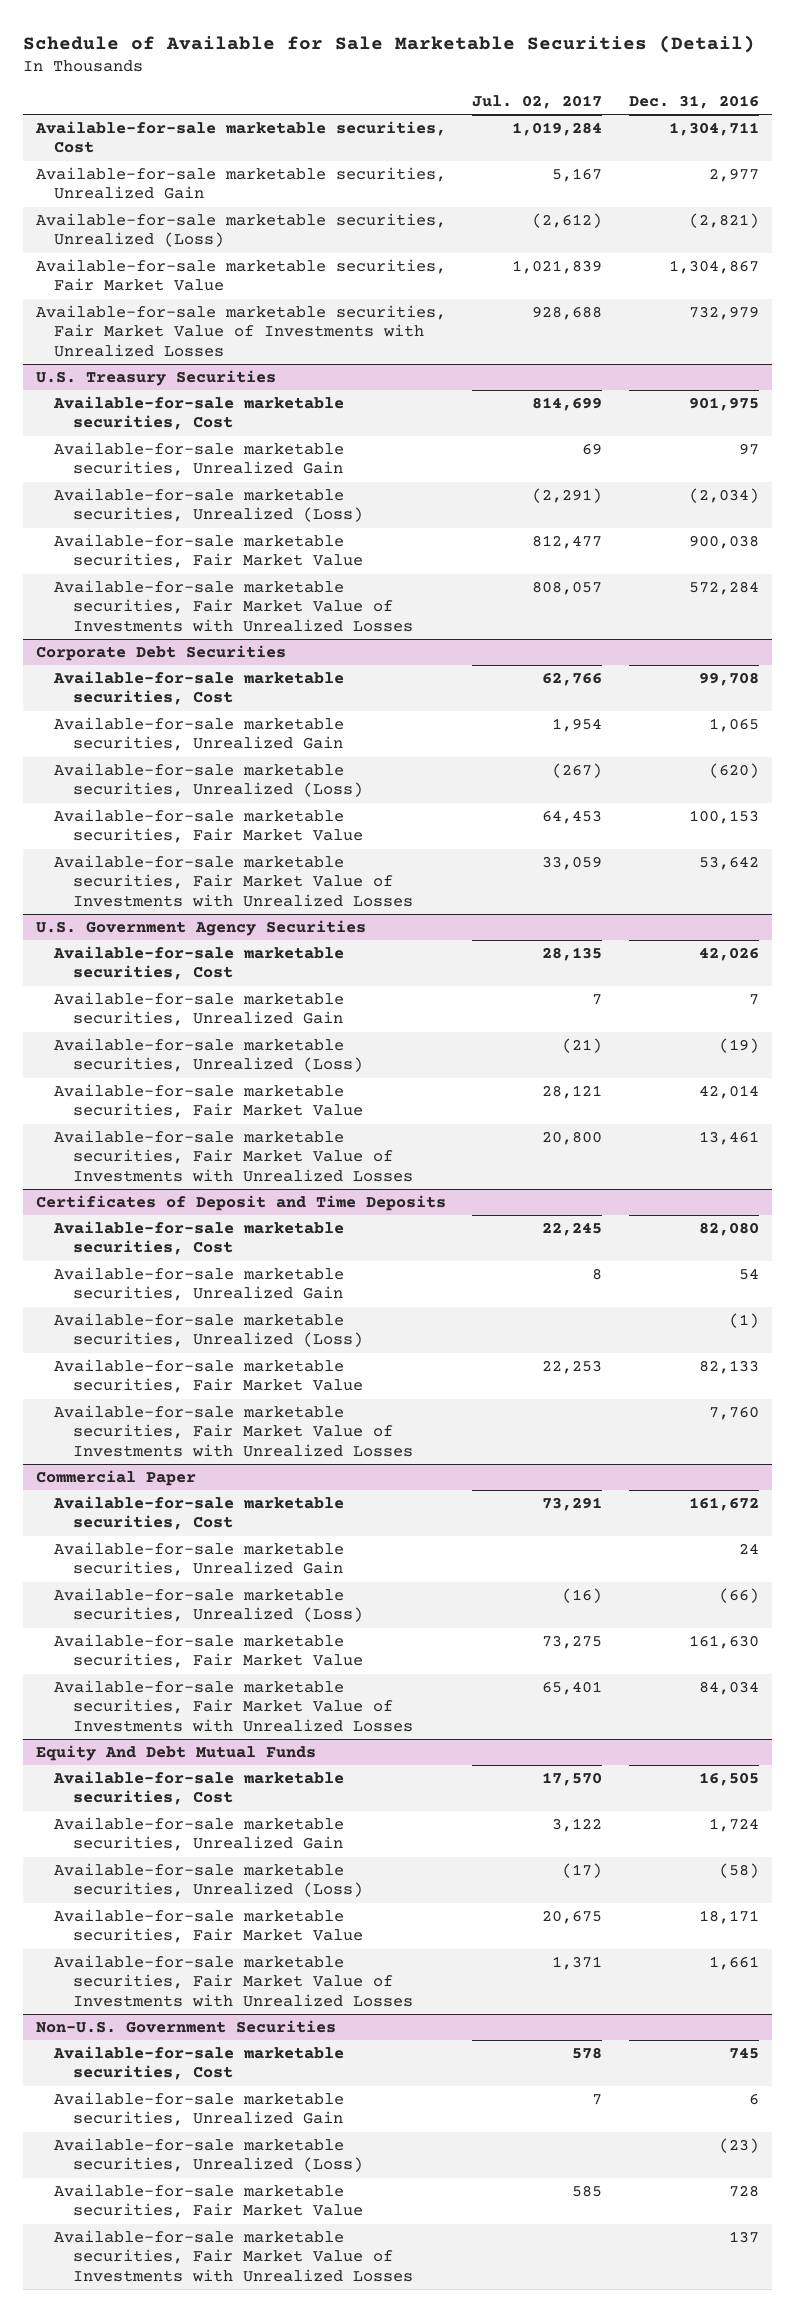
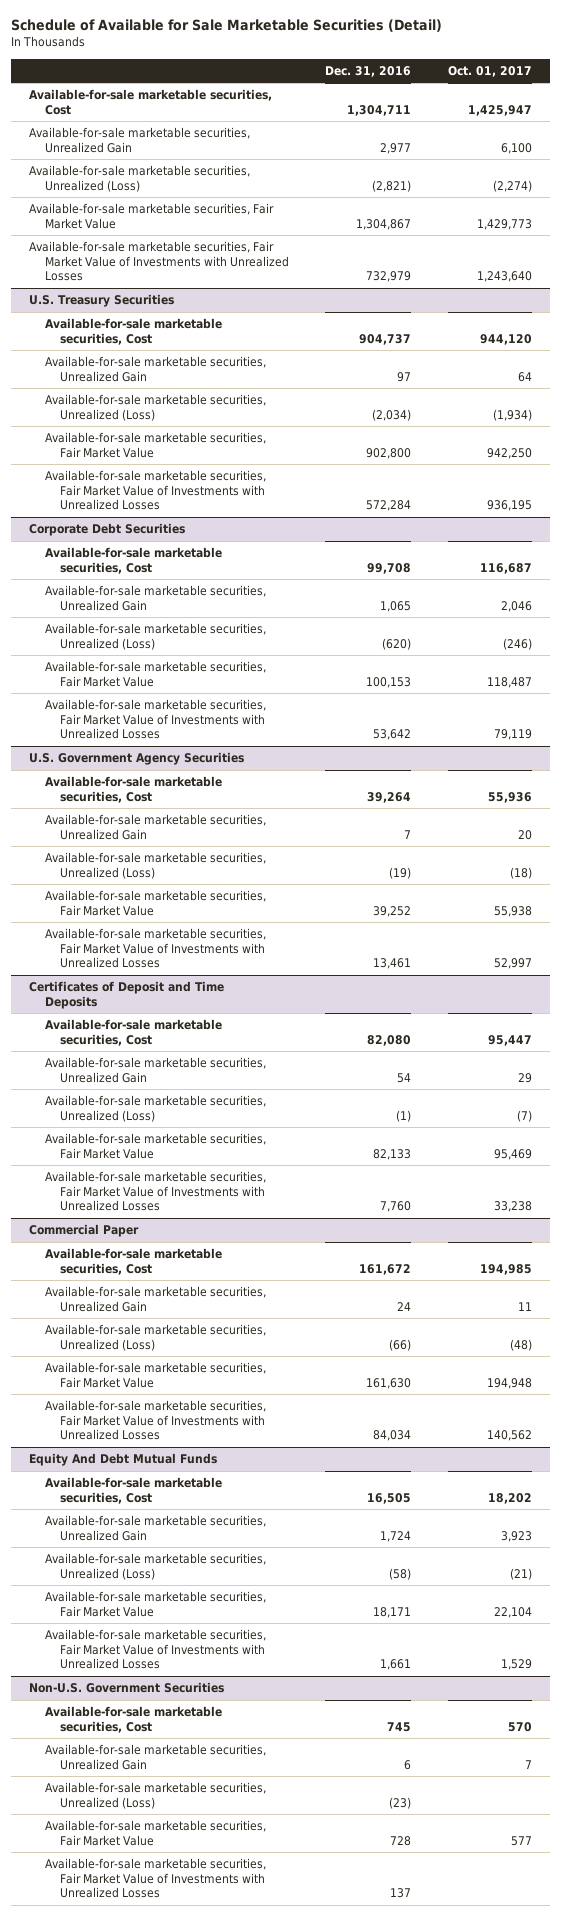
- | Jul. 02, 2017 | Dec. 31, 2016
+ | Dec. 31, 2016 | Oct. 01, 2017
@ U.S. Treasury Securities
- Available-for-sale marketable securities, Cost | 814,699 | 901,975
+ Available-for-sale marketable securities, Cost | 904,737 | 944,120
- Available-for-sale marketable securities, Fair Market Value | 812,477 | 900,038
+ Available-for-sale marketable securities, Fair Market Value | 902,800 | 942,250
@ U.S. Government Agency Securities
- Available-for-sale marketable securities, Cost | 28,135 | 42,026
+ Available-for-sale marketable securities, Cost | 39,264 | 55,936
- Available-for-sale marketable securities, Fair Market Value | 28,121 | 42,014
+ Available-for-sale marketable securities, Fair Market Value | 39,252 | 55,938

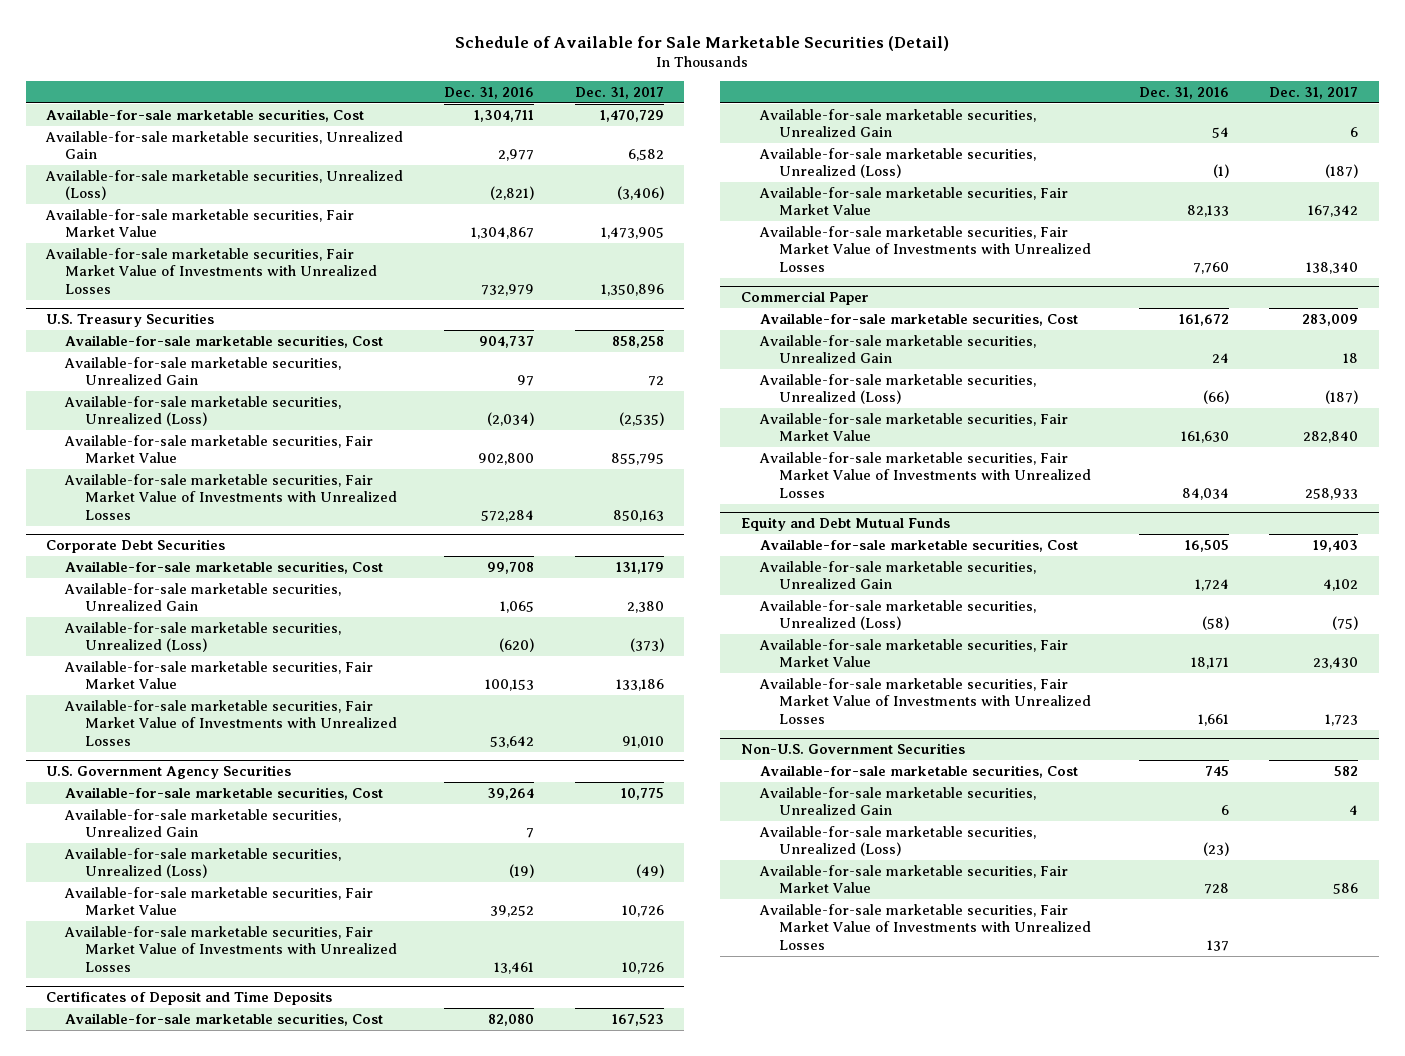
- | Dec. 31, 2016 | Oct. 01, 2017
+ | Dec. 31, 2016 | Dec. 31, 2017
- Equity And Debt Mutual Funds
+ Equity and Debt Mutual Funds

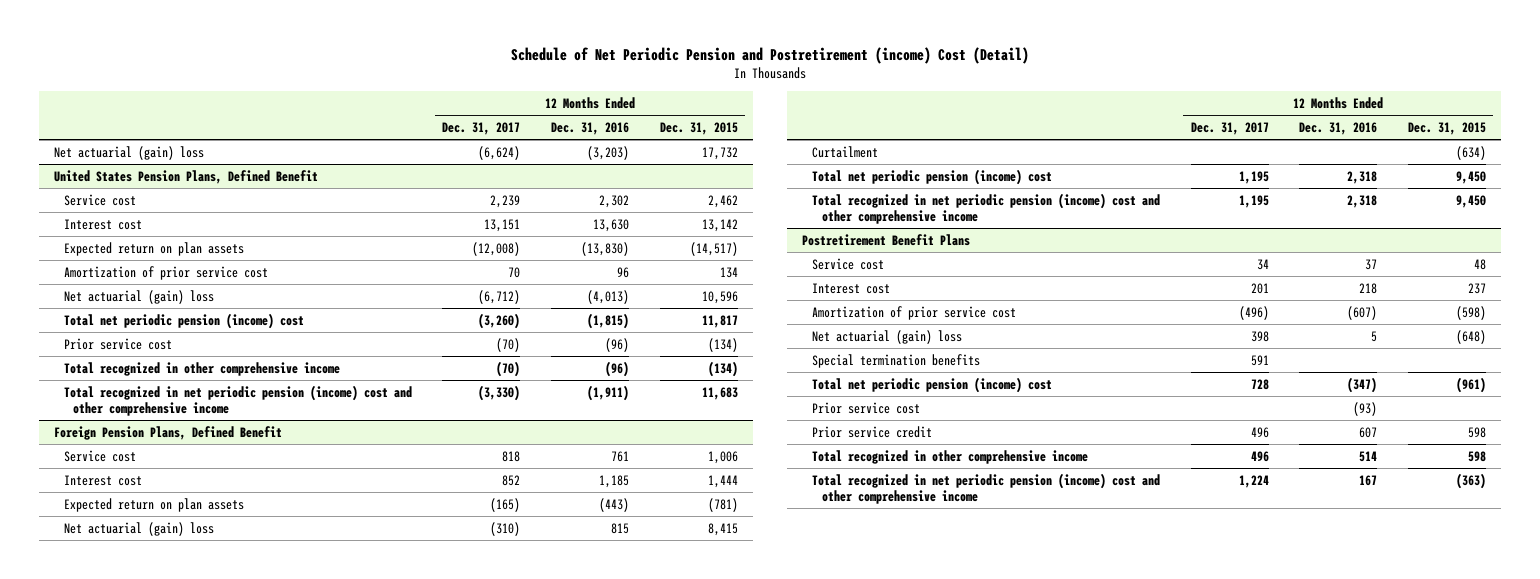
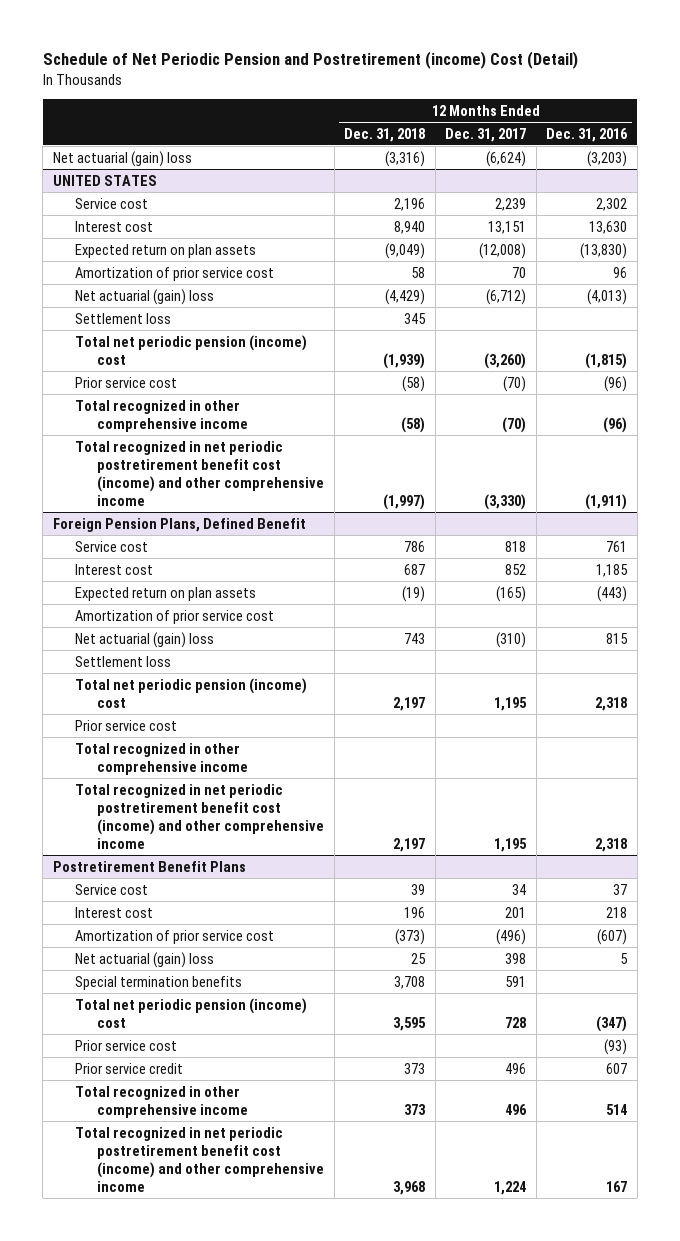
- | 12 Months Ended Dec. 31, 2017 | 12 Months Ended Dec. 31, 2016 | 12 Months Ended Dec. 31, 2015
+ | 12 Months Ended Dec. 31, 2018 | 12 Months Ended Dec. 31, 2017 | 12 Months Ended Dec. 31, 2016
- United States Pension Plans, Defined Benefit
+ UNITED STATES
+ Settlement loss | 345 | |
- Total recognized in net periodic pension (income) cost and other comprehensive income | (3,330) | (1,911) | 11,683
+ Total recognized in net periodic postretirement benefit cost (income) and other comprehensive income | (1,997) | (3,330) | (1,911)
@ Foreign Pension Plans, Defined Benefit
+ Amortization of prior service cost
- Curtailment | | | (634)
+ Settlement loss
- Total recognized in net periodic pension (income) cost and other comprehensive income | 1,195 | 2,318 | 9,450
+ Prior service cost
+ Total recognized in other comprehensive income
+ Total recognized in net periodic postretirement benefit cost (income) and other comprehensive income | 2,197 | 1,195 | 2,318
@ Postretirement Benefit Plans
- Total recognized in net periodic pension (income) cost and other comprehensive income | 1,224 | 167 | (363)
+ Total recognized in net periodic postretirement benefit cost (income) and other comprehensive income | 3,968 | 1,224 | 167

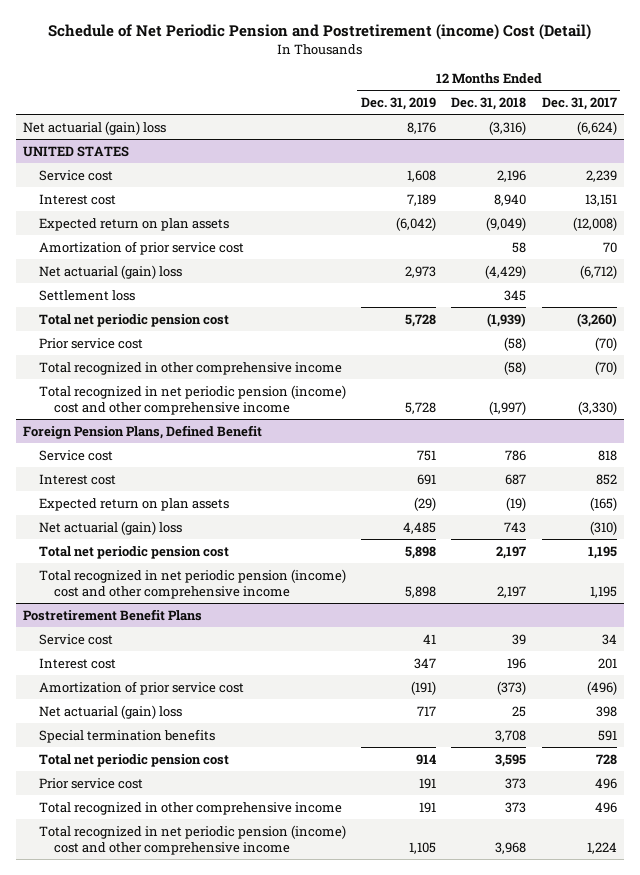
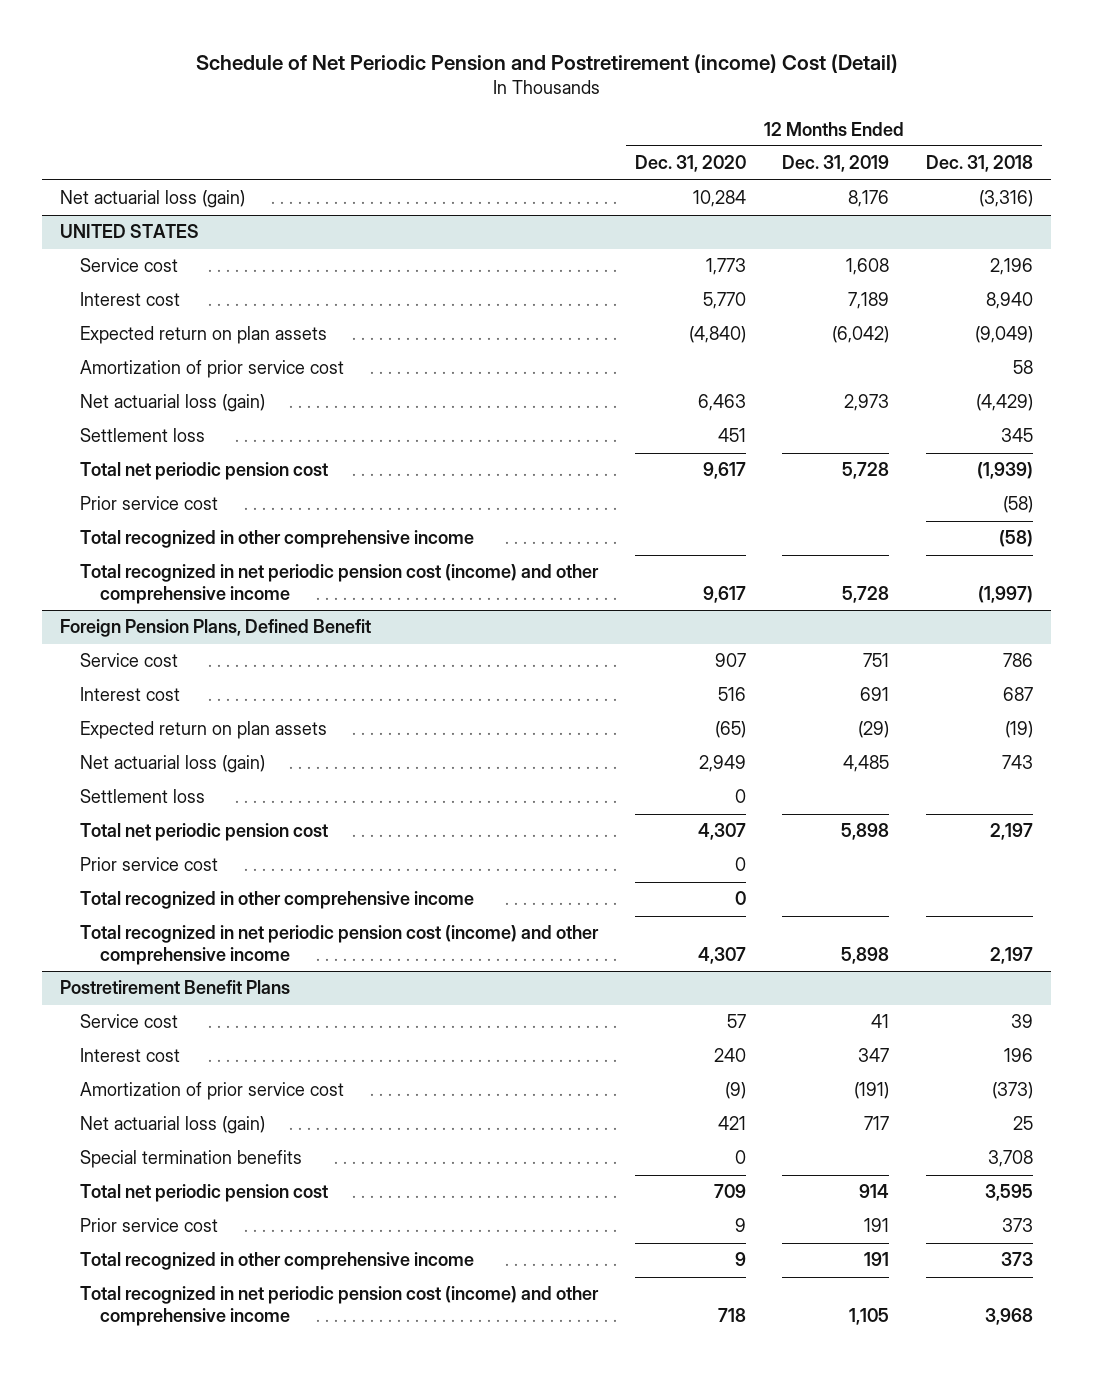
- | 12 Months Ended Dec. 31, 2019 | 12 Months Ended Dec. 31, 2018 | 12 Months Ended Dec. 31, 2017
+ | 12 Months Ended Dec. 31, 2020 | 12 Months Ended Dec. 31, 2019 | 12 Months Ended Dec. 31, 2018
- Net actuarial (gain) loss | 8,176 | (3,316) | (6,624)
+ Net actuarial loss (gain) | 10,284 | 8,176 | (3,316)
@ UNITED STATES
- Net actuarial (gain) loss | 2,973 | (4,429) | (6,712)
+ Net actuarial loss (gain) | 6,463 | 2,973 | (4,429)
- Total recognized in net periodic pension (income) cost and other comprehensive income | 5,728 | (1,997) | (3,330)
+ Total recognized in net periodic pension cost (income) and other comprehensive income | 9,617 | 5,728 | (1,997)
@ Foreign Pension Plans, Defined Benefit
- Net actuarial (gain) loss | 4,485 | 743 | (310)
+ Net actuarial loss (gain) | 2,949 | 4,485 | 743
+ Settlement loss | 0 | |
- Total recognized in net periodic pension (income) cost and other comprehensive income | 5,898 | 2,197 | 1,195
+ Prior service cost | 0 | |
+ Total recognized in other comprehensive income | 0 | |
+ Total recognized in net periodic pension cost (income) and other comprehensive income | 4,307 | 5,898 | 2,197
@ Postretirement Benefit Plans
- Net actuarial (gain) loss | 717 | 25 | 398
+ Net actuarial loss (gain) | 421 | 717 | 25
- Total recognized in net periodic pension (income) cost and other comprehensive income | 1,105 | 3,968 | 1,224
+ Total recognized in net periodic pension cost (income) and other comprehensive income | 718 | 1,105 | 3,968

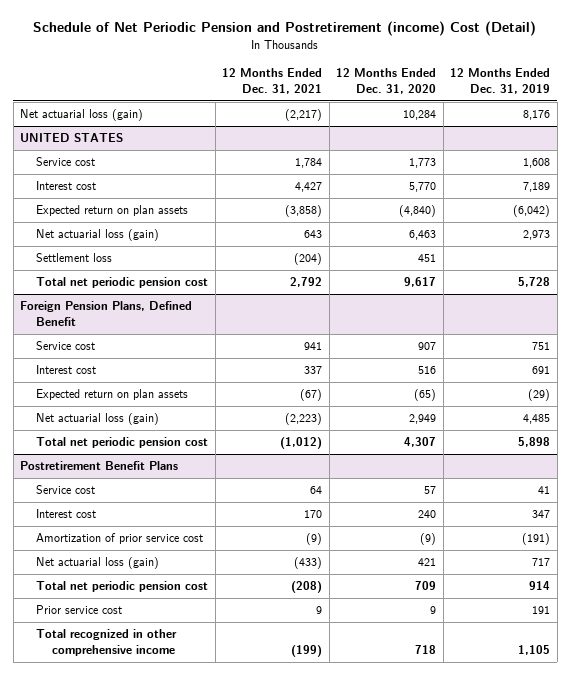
- | 12 Months Ended Dec. 31, 2020 | 12 Months Ended Dec. 31, 2019 | 12 Months Ended Dec. 31, 2018
+ | 12 Months Ended Dec. 31, 2021 | 12 Months Ended Dec. 31, 2020 | 12 Months Ended Dec. 31, 2019
@ UNITED STATES
- Amortization of prior service cost | | | 58
- Prior service cost | | | (58)
- Total recognized in other comprehensive income | | | (58)
- Total recognized in net periodic pension cost (income) and other comprehensive income | 9,617 | 5,728 | (1,997)
@ Foreign Pension Plans, Defined Benefit
- Settlement loss | 0 | |
- Prior service cost | 0 | |
- Total recognized in other comprehensive income | 0 | |
- Total recognized in net periodic pension cost (income) and other comprehensive income | 4,307 | 5,898 | 2,197
@ Postretirement Benefit Plans
- Special termination benefits | 0 | | 3,708
- Total recognized in other comprehensive income | 9 | 191 | 373
- Total recognized in net periodic pension cost (income) and other comprehensive income | 718 | 1,105 | 3,968
+ Total recognized in other comprehensive income | (199) | 718 | 1,105

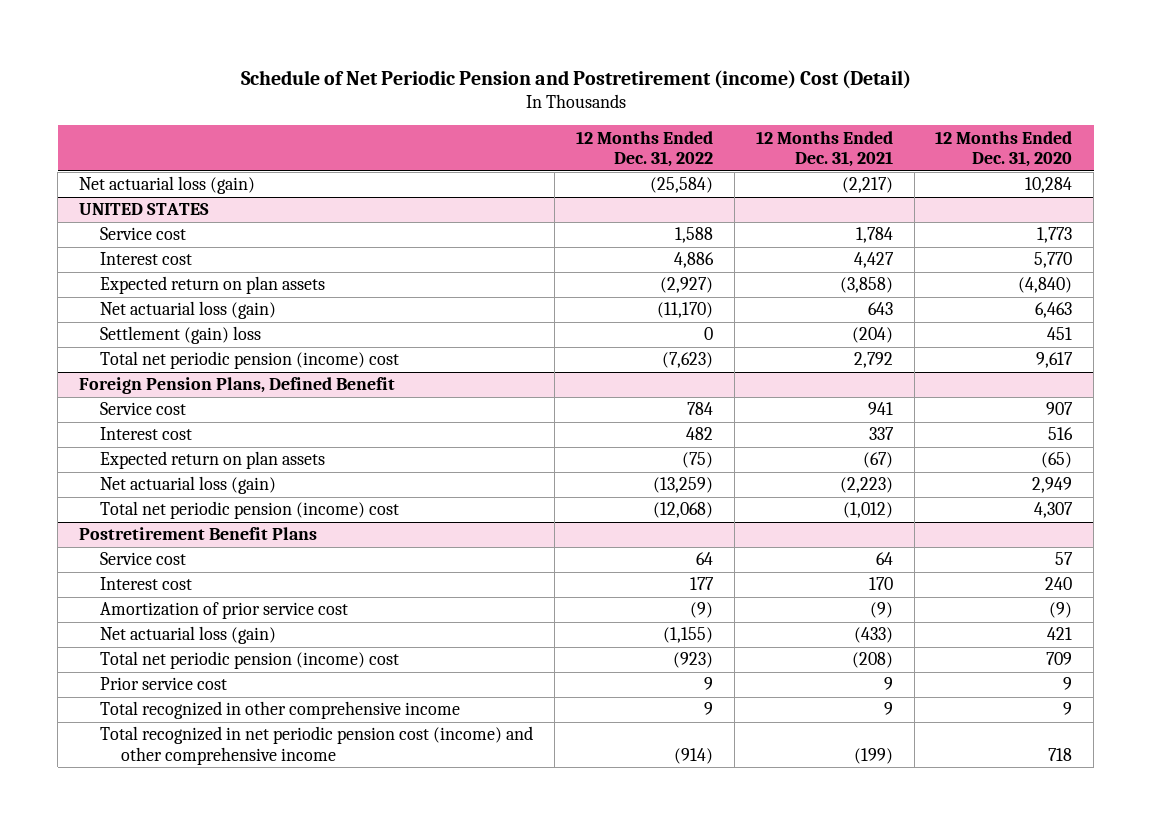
- | 12 Months Ended Dec. 31, 2021 | 12 Months Ended Dec. 31, 2020 | 12 Months Ended Dec. 31, 2019
+ | 12 Months Ended Dec. 31, 2022 | 12 Months Ended Dec. 31, 2021 | 12 Months Ended Dec. 31, 2020
@ UNITED STATES
- Settlement loss | (204) | 451 |
- Total net periodic pension cost | 2,792 | 9,617 | 5,728
+ Settlement (gain) loss | 0 | (204) | 451
+ Total net periodic pension (income) cost | (7,623) | 2,792 | 9,617
@ Foreign Pension Plans, Defined Benefit
- Total net periodic pension cost | (1,012) | 4,307 | 5,898
+ Total net periodic pension (income) cost | (12,068) | (1,012) | 4,307
@ Postretirement Benefit Plans
- Total net periodic pension cost | (208) | 709 | 914
+ Total net periodic pension (income) cost | (923) | (208) | 709
- Total recognized in other comprehensive income | (199) | 718 | 1,105
+ Total recognized in other comprehensive income | 9 | 9 | 9
+ Total recognized in net periodic pension cost (income) and other comprehensive income | (914) | (199) | 718

